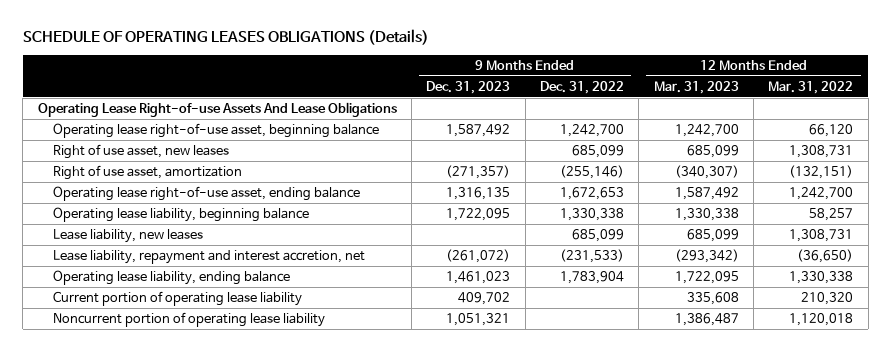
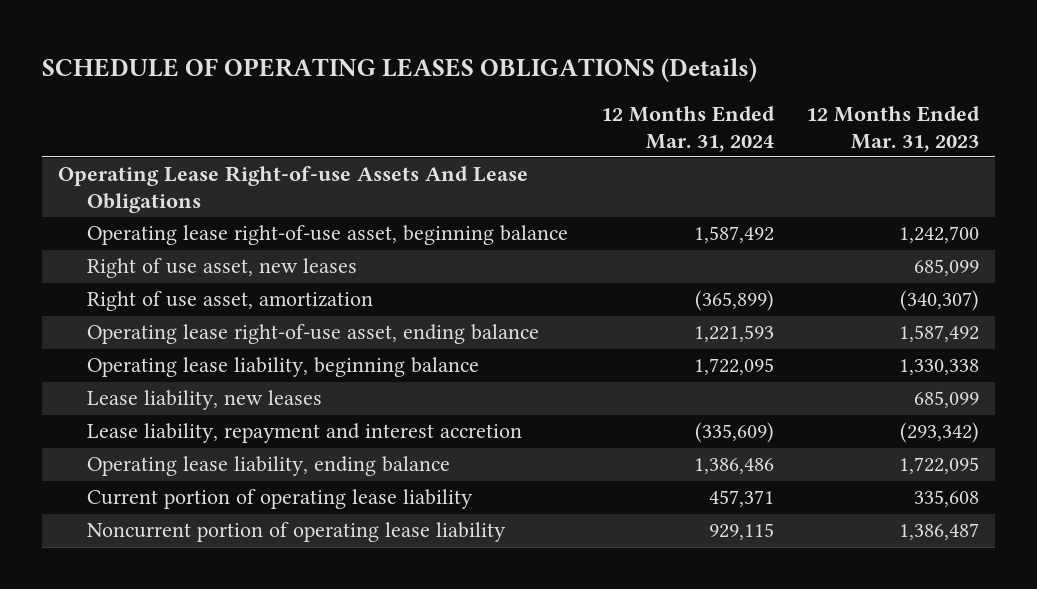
- | 9 Months Ended Dec. 31, 2023 | 9 Months Ended Dec. 31, 2022 | 12 Months Ended Mar. 31, 2023 | 12 Months Ended Mar. 31, 2022
+ | 12 Months Ended Mar. 31, 2024 | 12 Months Ended Mar. 31, 2023
- Lease liability, repayment and interest accretion, net | (261,072) | (231,533) | (293,342) | (36,650)
+ Lease liability, repayment and interest accretion | (335,609) | (293,342)

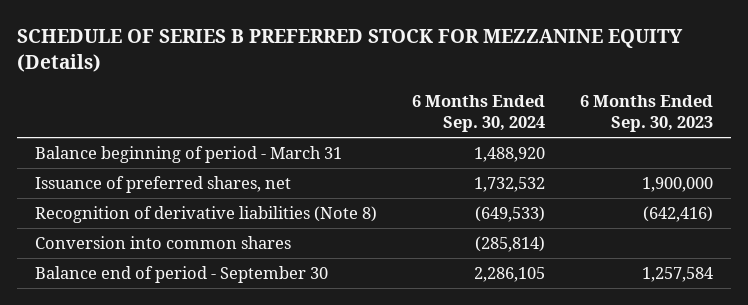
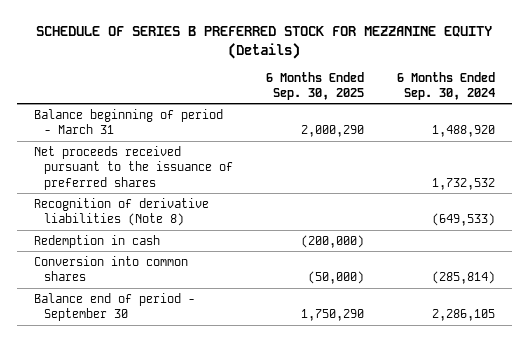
- | 6 Months Ended Sep. 30, 2024 | 6 Months Ended Sep. 30, 2023
+ | 6 Months Ended Sep. 30, 2025 | 6 Months Ended Sep. 30, 2024
- Issuance of preferred shares, net | 1,732,532 | 1,900,000
+ Net proceeds received pursuant to the issuance of preferred shares | | 1,732,532
+ Redemption in cash | (200,000) |

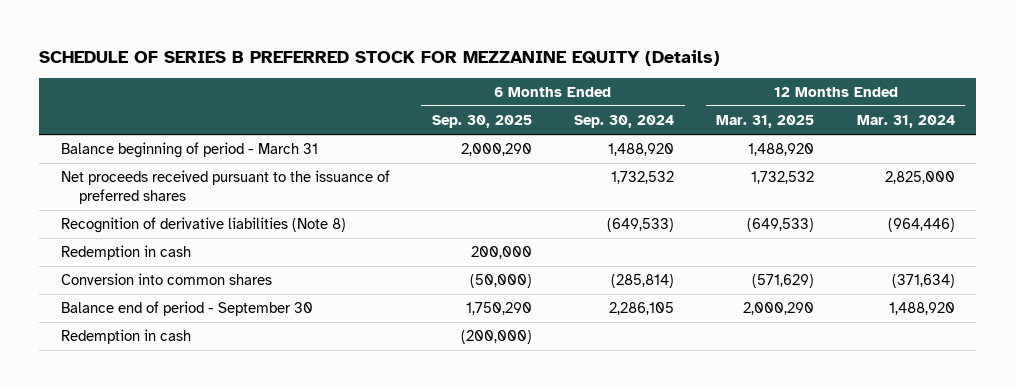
- | 6 Months Ended Sep. 30, 2025 | 6 Months Ended Sep. 30, 2024
+ | 6 Months Ended Sep. 30, 2025 | 6 Months Ended Sep. 30, 2024 | 12 Months Ended Mar. 31, 2025 | 12 Months Ended Mar. 31, 2024
+ Redemption in cash | 200,000 | | |
moved down: Redemption in cash | (200,000) | | |

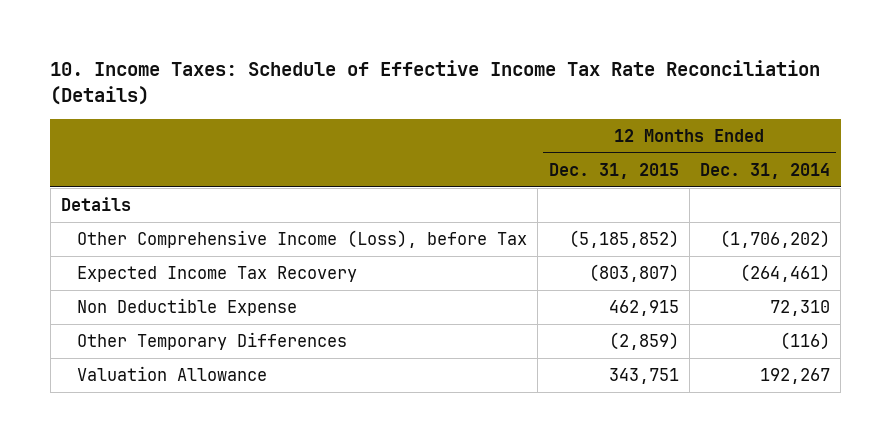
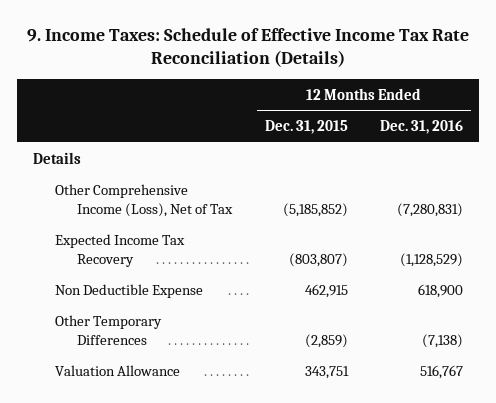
- 10. Income Taxes: Schedule of Effective Income Tax Rate Reconciliation (Details)
+ 9. Income Taxes: Schedule of Effective Income Tax Rate Reconciliation (Details)
- | 12 Months Ended Dec. 31, 2015 | 12 Months Ended Dec. 31, 2014
+ | 12 Months Ended Dec. 31, 2015 | 12 Months Ended Dec. 31, 2016
- Other Comprehensive Income (Loss), before Tax | (5,185,852) | (1,706,202)
+ Other Comprehensive Income (Loss), Net of Tax | (5,185,852) | (7,280,831)

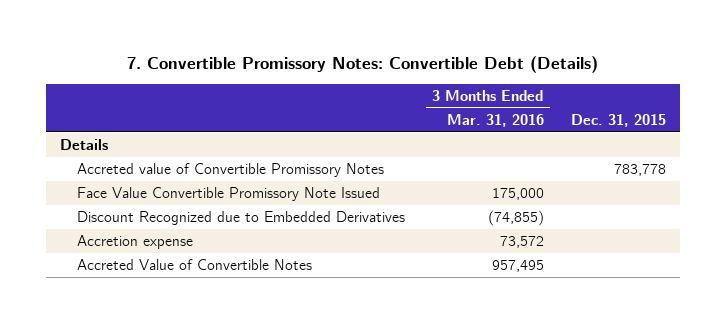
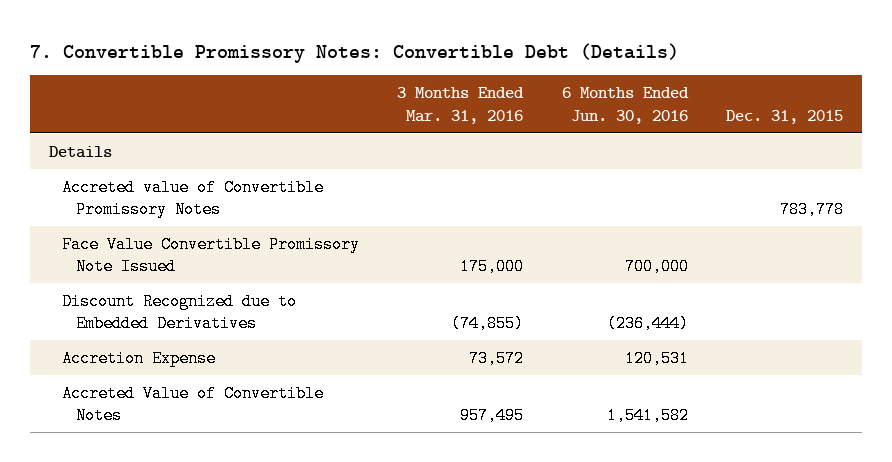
- | 3 Months Ended Mar. 31, 2016 | Dec. 31, 2015
+ | 3 Months Ended Mar. 31, 2016 | 6 Months Ended Jun. 30, 2016 | Dec. 31, 2015
- Accretion expense | 73,572 |
+ Accretion Expense | 73,572 | 120,531 |

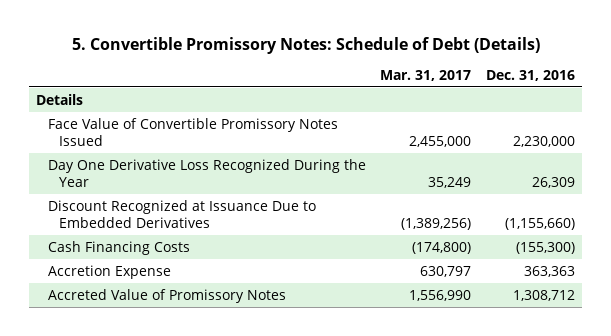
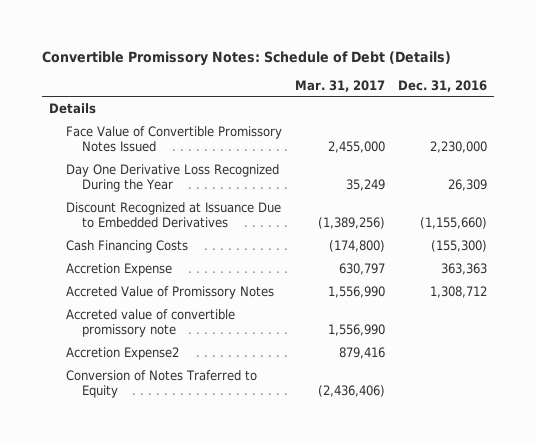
- 5. Convertible Promissory Notes: Schedule of Debt (Details)
+ Convertible Promissory Notes: Schedule of Debt (Details)
+ Accreted value of convertible promissory note | 1,556,990 |
+ Accretion Expense2 | 879,416 |
+ Conversion of Notes Traferred to Equity | (2,436,406) |

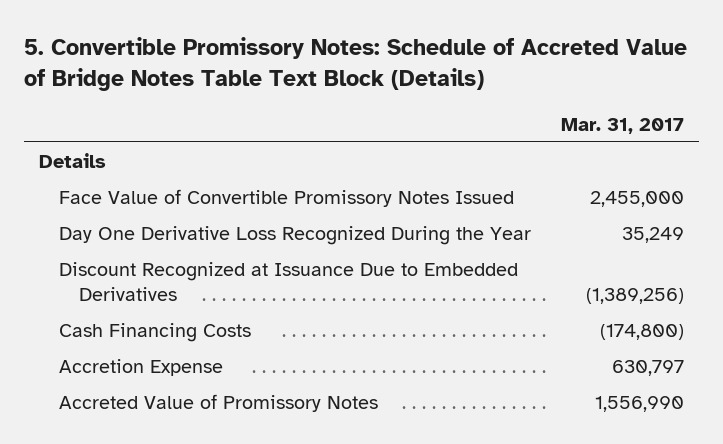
- Convertible Promissory Notes: Schedule of Debt (Details)
+ 5. Convertible Promissory Notes: Schedule of Accreted Value of Bridge Notes Table Text Block (Details)
- | Mar. 31, 2017 | Dec. 31, 2016
+ | Mar. 31, 2017
- Accreted value of convertible promissory note | 1,556,990 |
- Accretion Expense2 | 879,416 |
- Conversion of Notes Traferred to Equity | (2,436,406) |

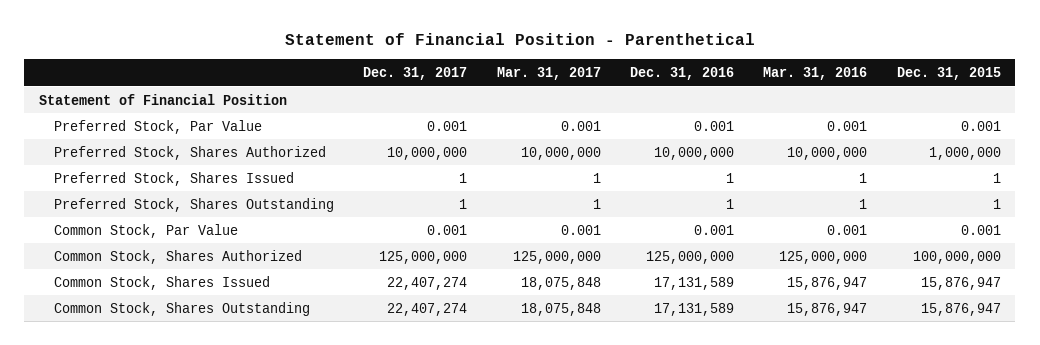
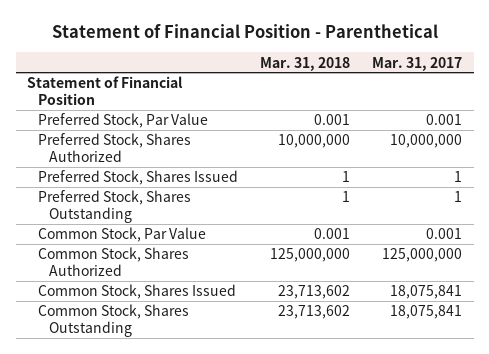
- | Dec. 31, 2017 | Mar. 31, 2017 | Dec. 31, 2016 | Mar. 31, 2016 | Dec. 31, 2015
+ | Mar. 31, 2018 | Mar. 31, 2017
- Common Stock, Shares Issued | 22,407,274 | 18,075,848 | 17,131,589 | 15,876,947 | 15,876,947
- Common Stock, Shares Outstanding | 22,407,274 | 18,075,848 | 17,131,589 | 15,876,947 | 15,876,947
+ Common Stock, Shares Issued | 23,713,602 | 18,075,841
+ Common Stock, Shares Outstanding | 23,713,602 | 18,075,841

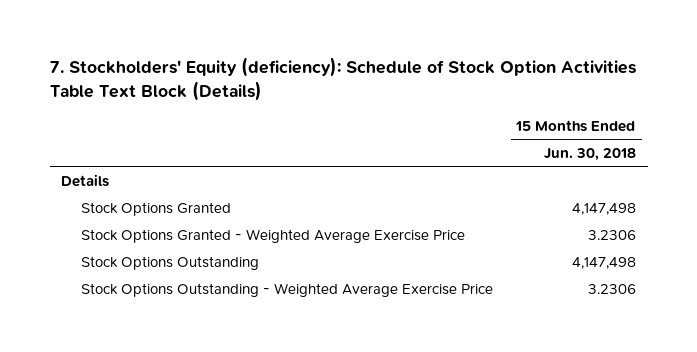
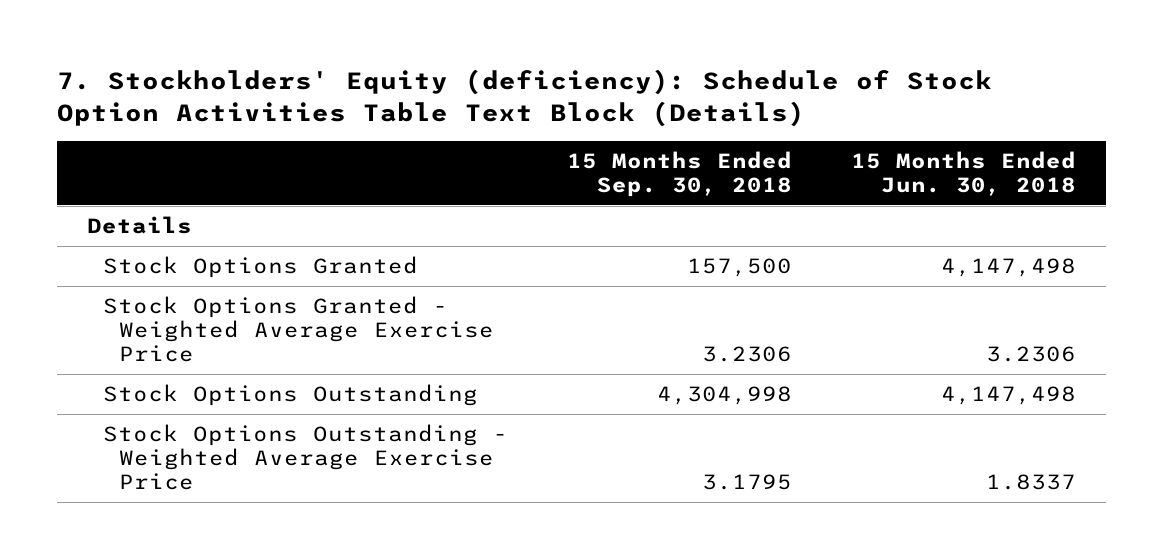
- | 15 Months Ended Jun. 30, 2018
+ | 15 Months Ended Sep. 30, 2018 | 15 Months Ended Jun. 30, 2018
- Stock Options Outstanding - Weighted Average Exercise Price | 3.2306
+ Stock Options Outstanding - Weighted Average Exercise Price | 3.1795 | 1.8337

